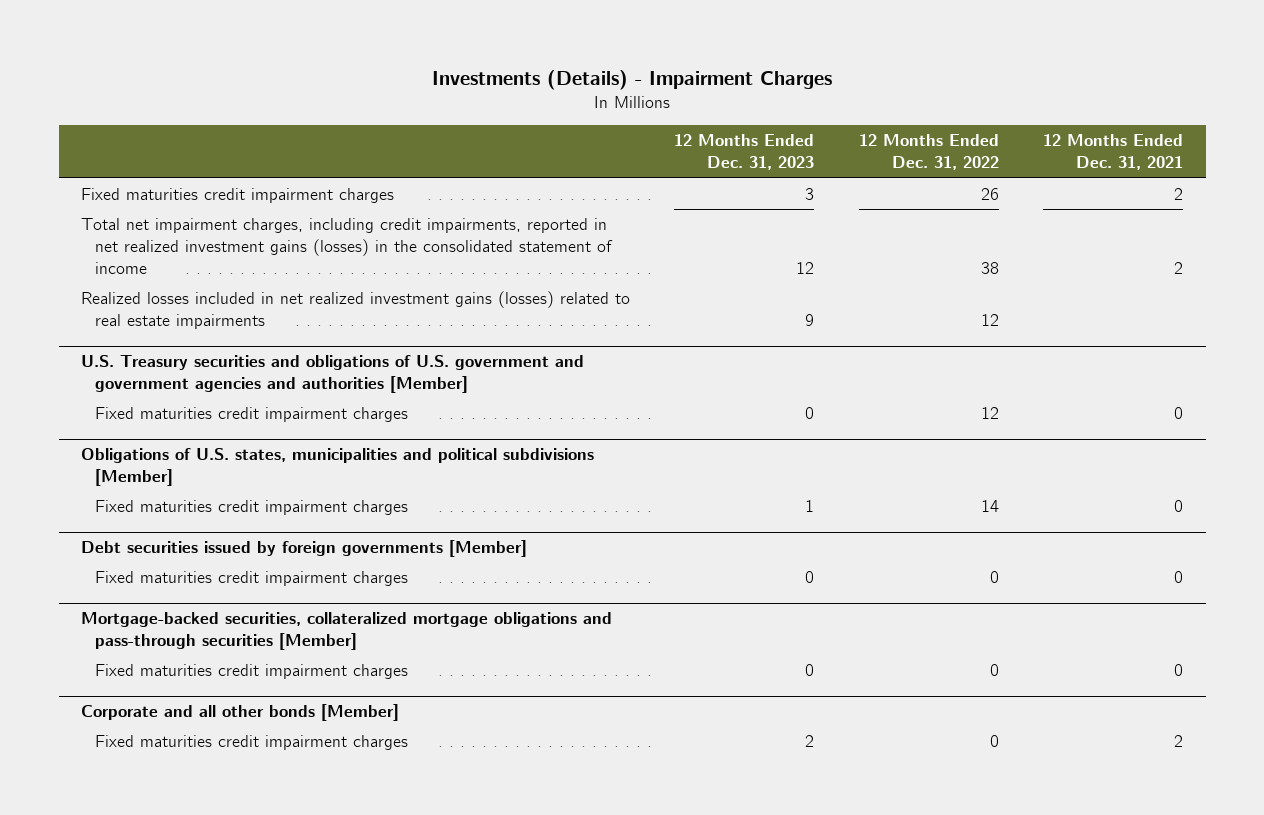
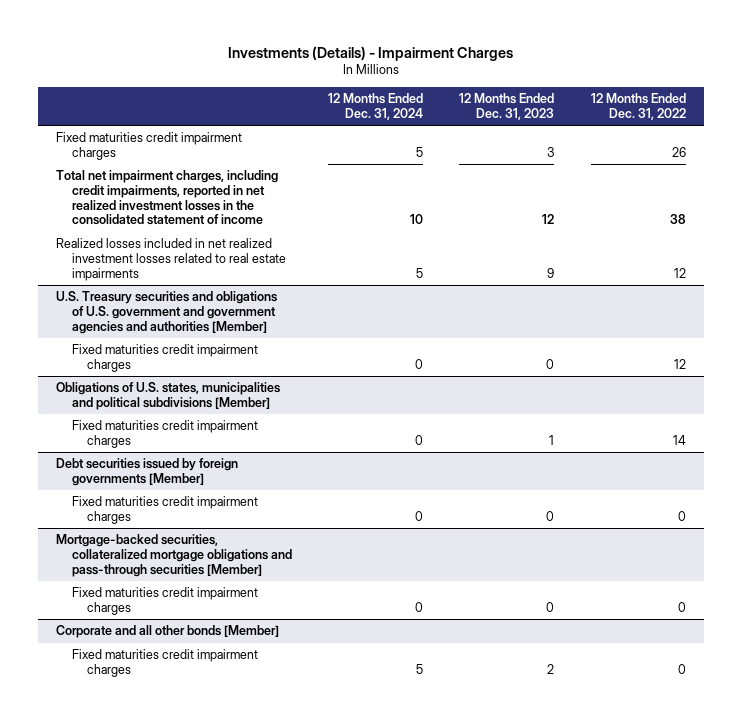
- | 12 Months Ended Dec. 31, 2023 | 12 Months Ended Dec. 31, 2022 | 12 Months Ended Dec. 31, 2021
+ | 12 Months Ended Dec. 31, 2024 | 12 Months Ended Dec. 31, 2023 | 12 Months Ended Dec. 31, 2022
- Total net impairment charges, including credit impairments, reported in net realized investment gains (losses) in the consolidated statement of income | 12 | 38 | 2
- Realized losses included in net realized investment gains (losses) related to real estate impairments | 9 | 12 |
+ Total net impairment charges, including credit impairments, reported in net realized investment losses in the consolidated statement of income | 10 | 12 | 38
+ Realized losses included in net realized investment losses related to real estate impairments | 5 | 9 | 12

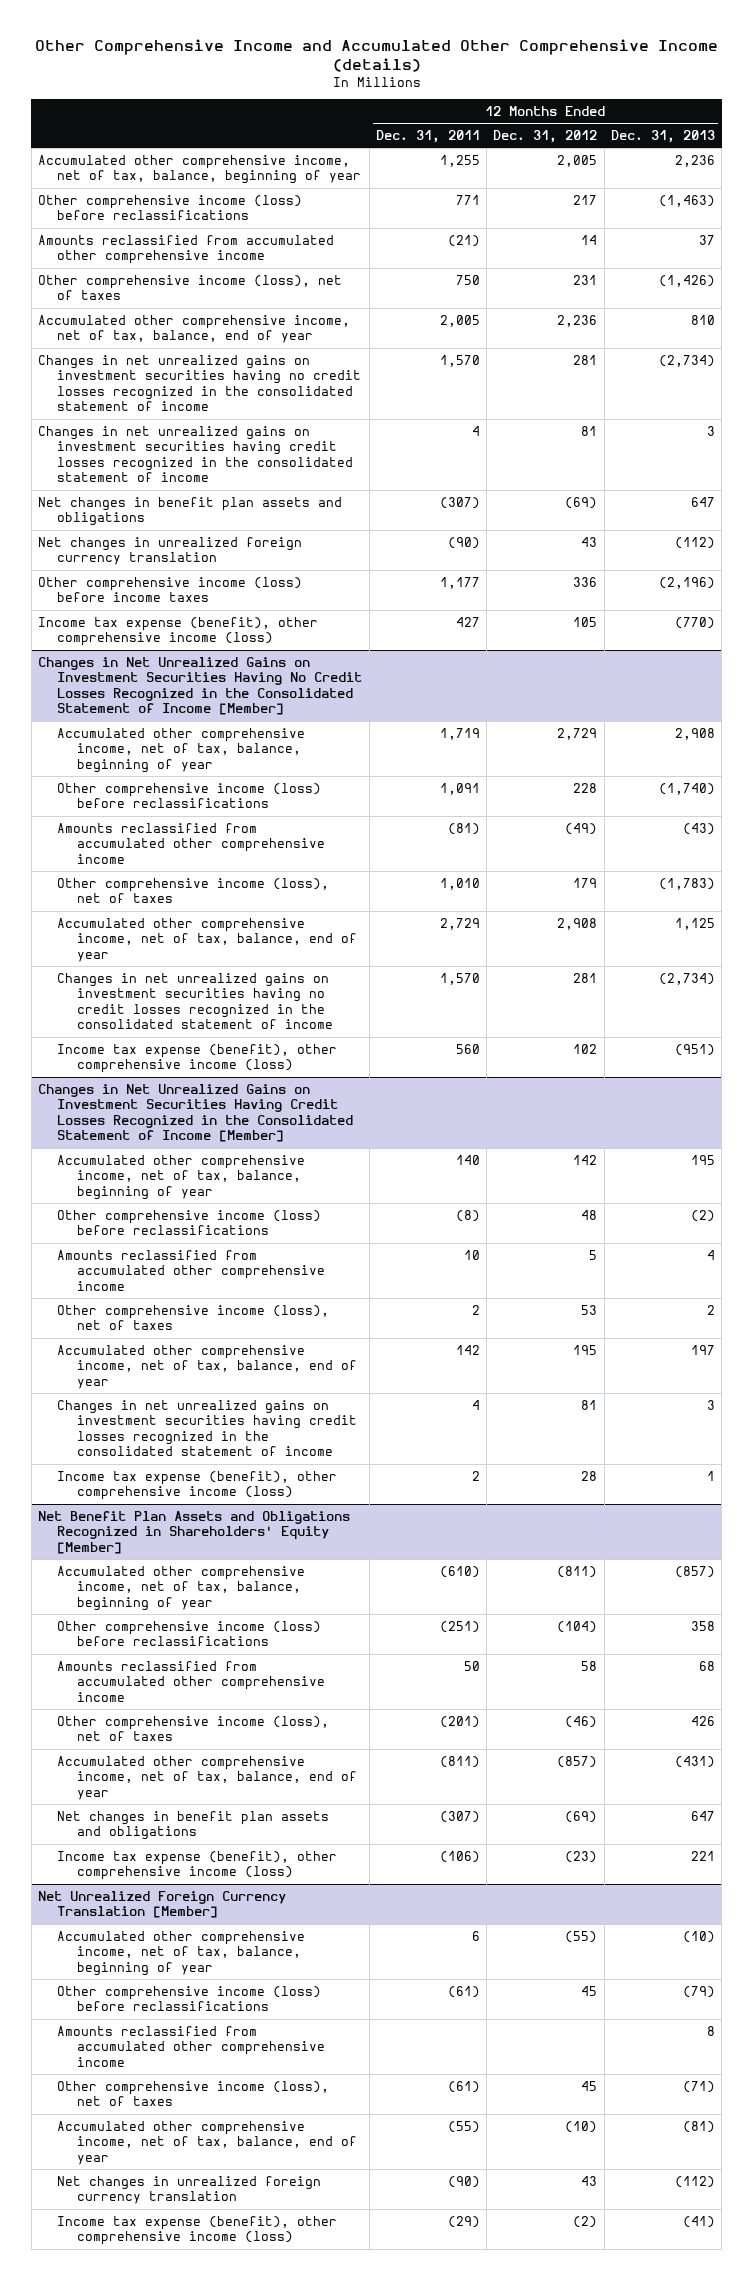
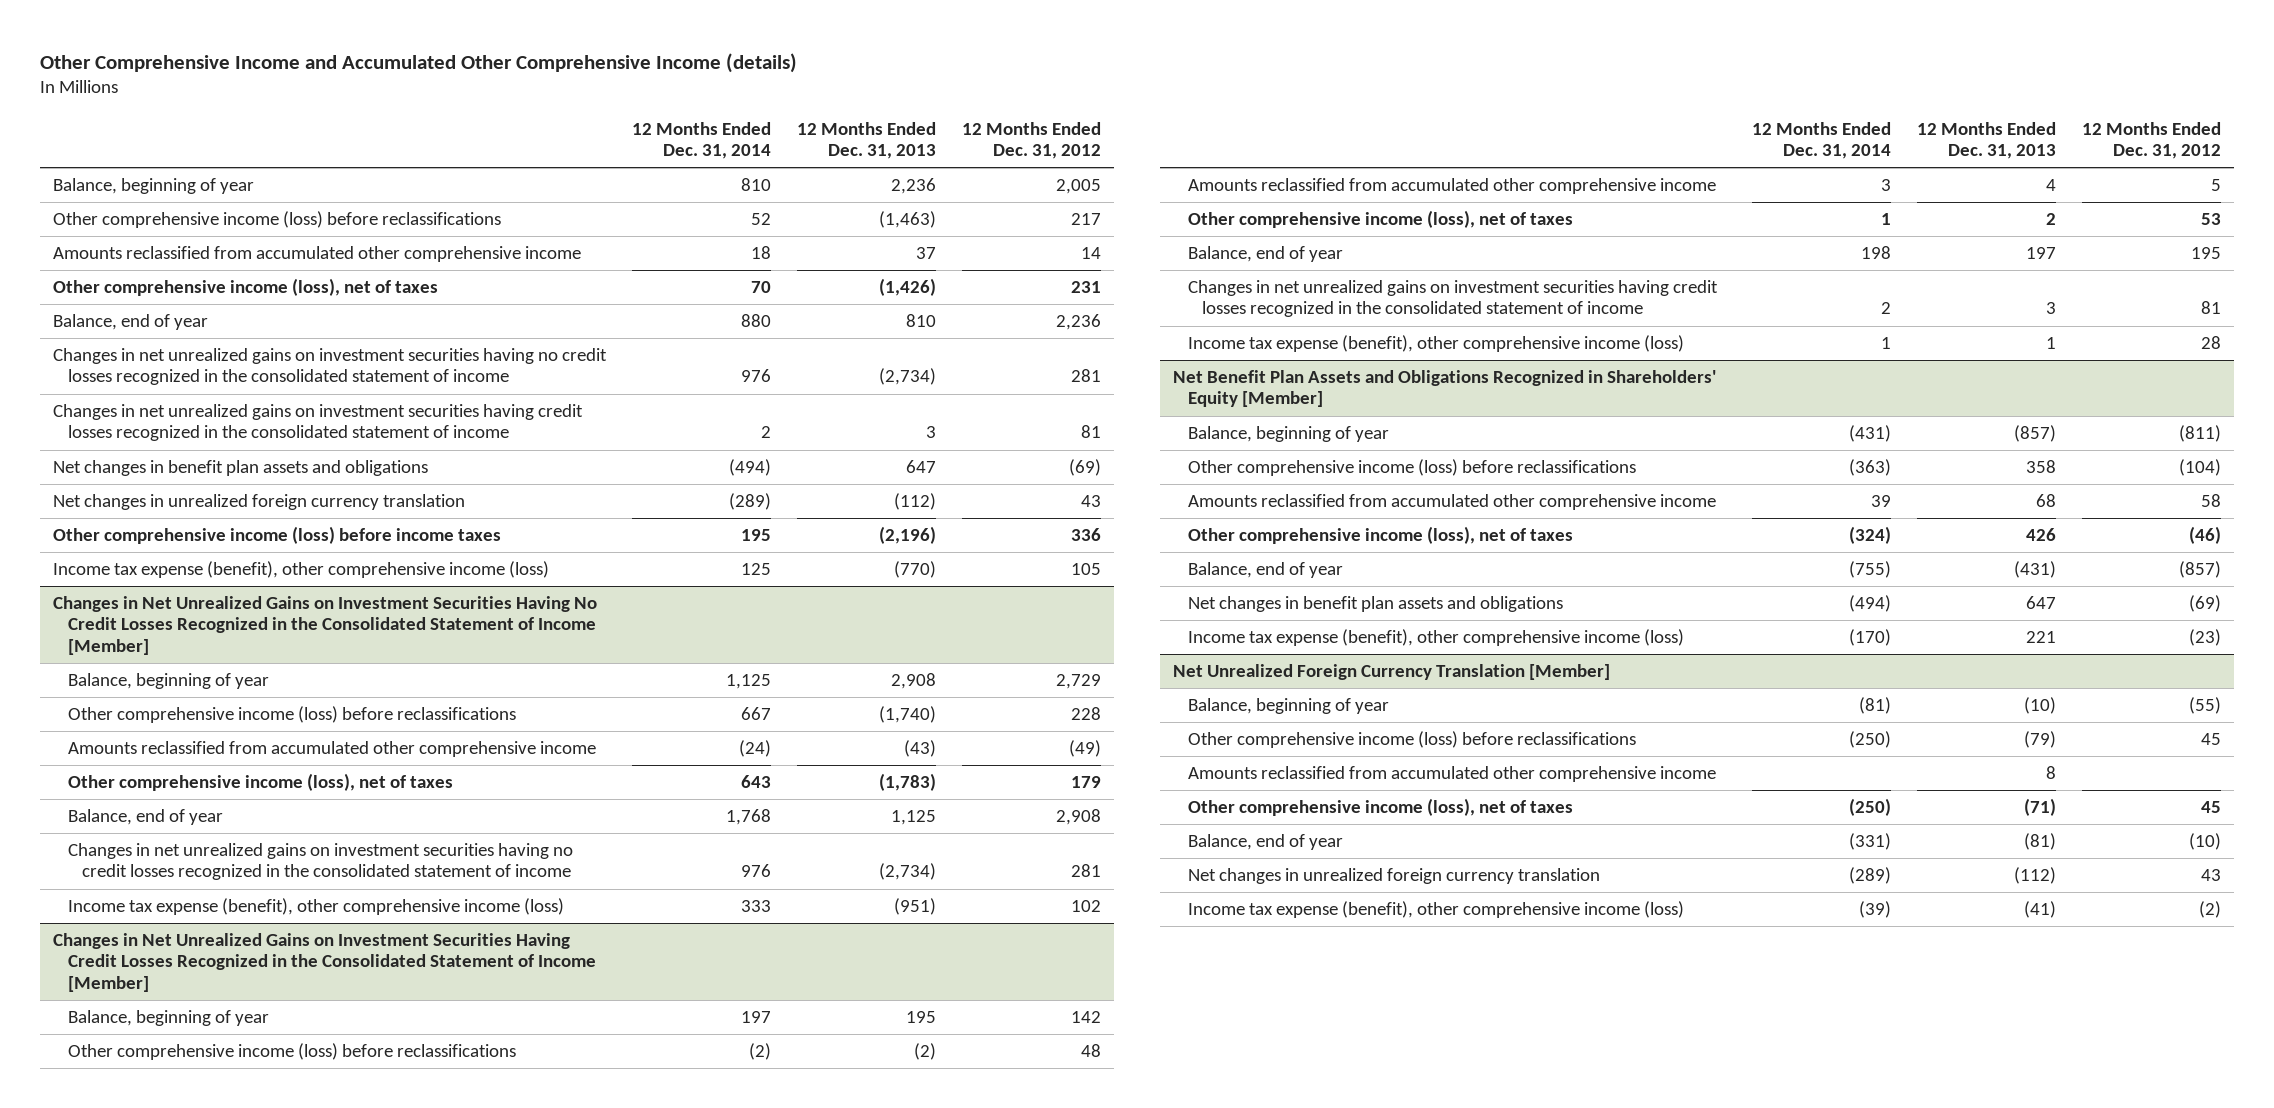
- | 12 Months Ended Dec. 31, 2011 | 12 Months Ended Dec. 31, 2012 | 12 Months Ended Dec. 31, 2013
+ | 12 Months Ended Dec. 31, 2014 | 12 Months Ended Dec. 31, 2013 | 12 Months Ended Dec. 31, 2012
- Accumulated other comprehensive income, net of tax, balance, beginning of year | 1,255 | 2,005 | 2,236
+ Balance, beginning of year | 810 | 2,236 | 2,005
- Accumulated other comprehensive income, net of tax, balance, end of year | 2,005 | 2,236 | 810
+ Balance, end of year | 880 | 810 | 2,236
@ Changes in Net Unrealized Gains on Investment Securities Having No Credit Losses Recognized in the Consolidated Statement of Income [Member]
- Accumulated other comprehensive income, net of tax, balance, beginning of year | 1,719 | 2,729 | 2,908
+ Balance, beginning of year | 1,125 | 2,908 | 2,729
- Accumulated other comprehensive income, net of tax, balance, end of year | 2,729 | 2,908 | 1,125
+ Balance, end of year | 1,768 | 1,125 | 2,908
@ Changes in Net Unrealized Gains on Investment Securities Having Credit Losses Recognized in the Consolidated Statement of Income [Member]
- Accumulated other comprehensive income, net of tax, balance, beginning of year | 140 | 142 | 195
+ Balance, beginning of year | 197 | 195 | 142
- Accumulated other comprehensive income, net of tax, balance, end of year | 142 | 195 | 197
+ Balance, end of year | 198 | 197 | 195
@ Net Benefit Plan Assets and Obligations Recognized in Shareholders' Equity [Member]
- Accumulated other comprehensive income, net of tax, balance, beginning of year | (610) | (811) | (857)
+ Balance, beginning of year | (431) | (857) | (811)
- Accumulated other comprehensive income, net of tax, balance, end of year | (811) | (857) | (431)
+ Balance, end of year | (755) | (431) | (857)
@ Net Unrealized Foreign Currency Translation [Member]
- Accumulated other comprehensive income, net of tax, balance, beginning of year | 6 | (55) | (10)
+ Balance, beginning of year | (81) | (10) | (55)
- Accumulated other comprehensive income, net of tax, balance, end of year | (55) | (10) | (81)
+ Balance, end of year | (331) | (81) | (10)

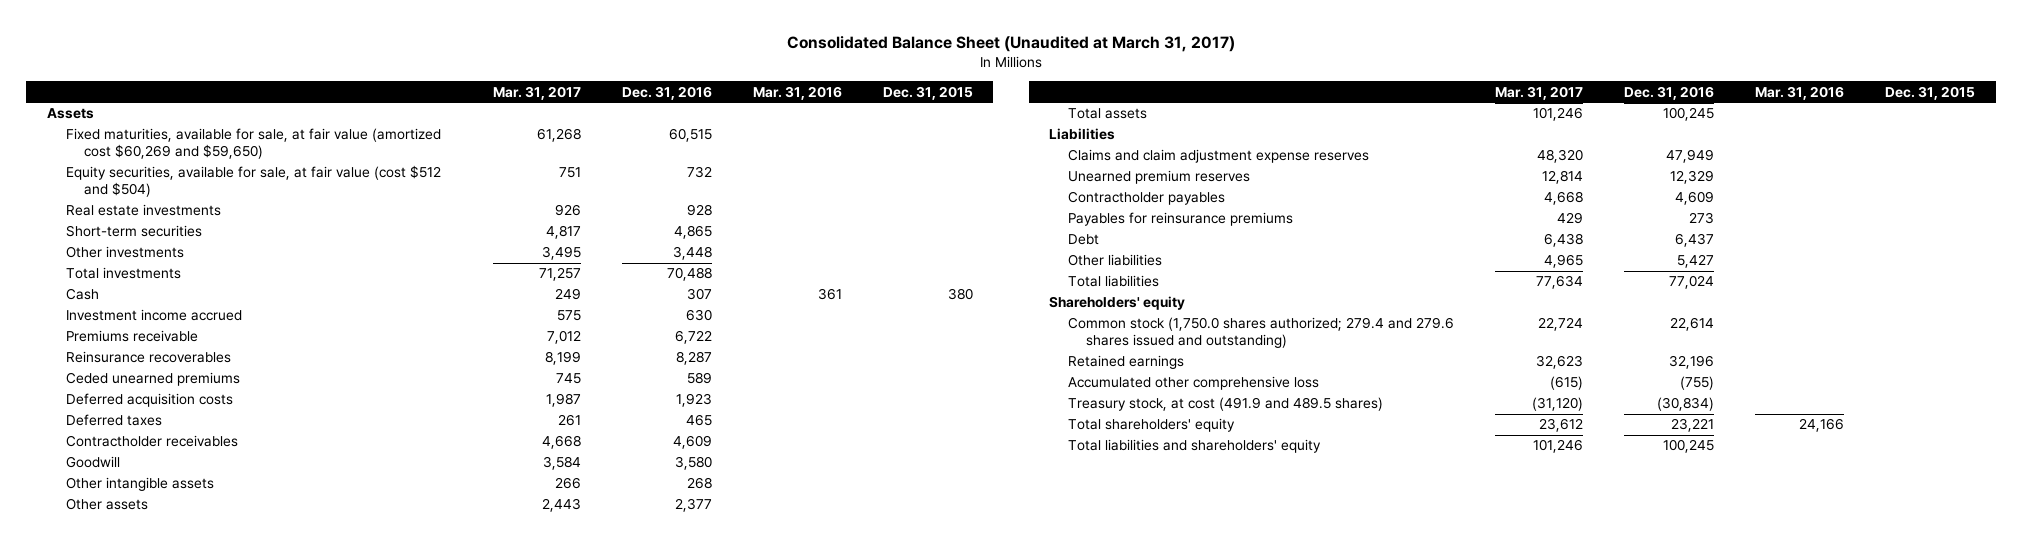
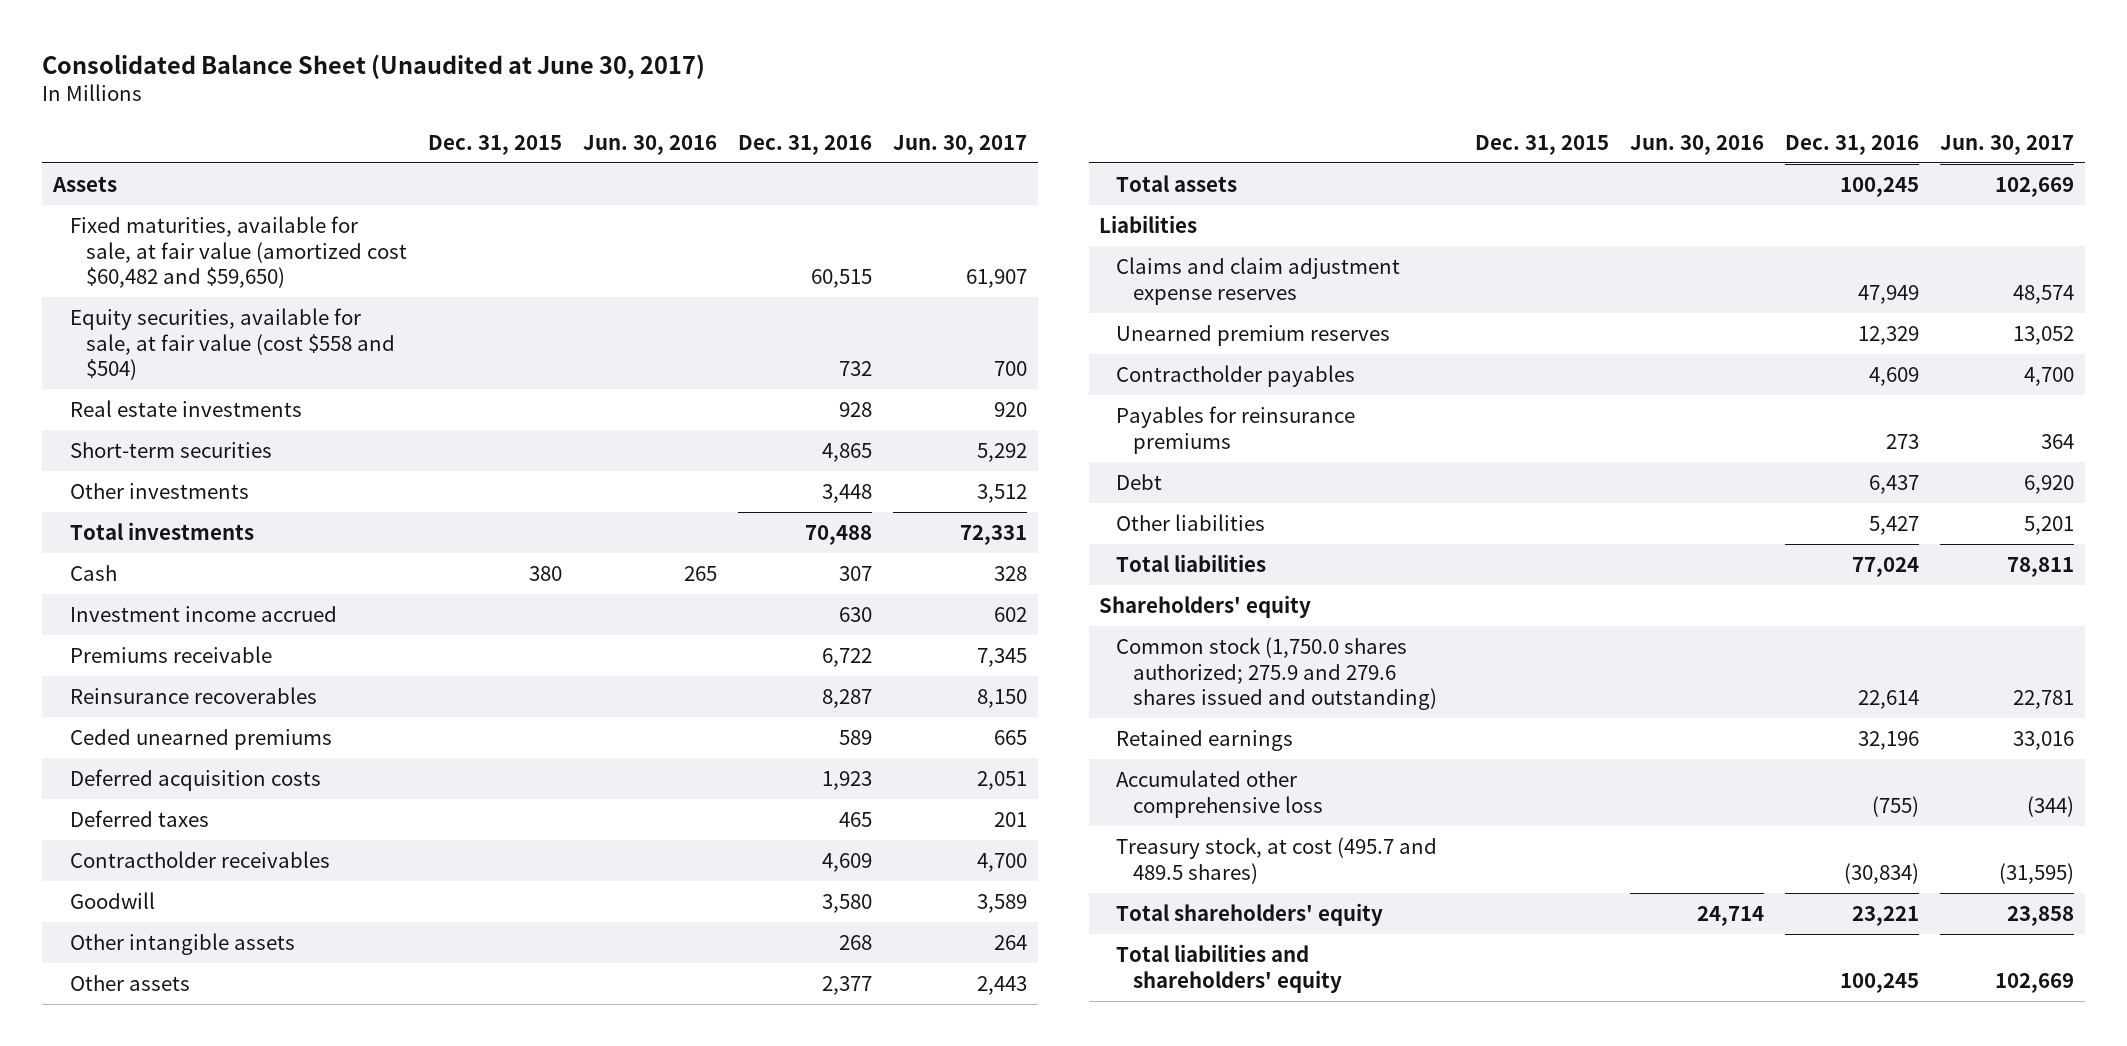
- Consolidated Balance Sheet (Unaudited at March 31, 2017)
+ Consolidated Balance Sheet (Unaudited at June 30, 2017)
- | Mar. 31, 2017 | Dec. 31, 2016 | Mar. 31, 2016 | Dec. 31, 2015
+ | Dec. 31, 2015 | Jun. 30, 2016 | Dec. 31, 2016 | Jun. 30, 2017
- Fixed maturities, available for sale, at fair value (amortized cost $60,269 and $59,650) | 61,268 | 60,515 | |
- Equity securities, available for sale, at fair value (cost $512 and $504) | 751 | 732 | |
+ Fixed maturities, available for sale, at fair value (amortized cost $60,482 and $59,650) | | | 60,515 | 61,907
+ Equity securities, available for sale, at fair value (cost $558 and $504) | | | 732 | 700
- Common stock (1,750.0 shares authorized; 279.4 and 279.6 shares issued and outstanding) | 22,724 | 22,614 | |
+ Common stock (1,750.0 shares authorized; 275.9 and 279.6 shares issued and outstanding) | | | 22,614 | 22,781
- Treasury stock, at cost (491.9 and 489.5 shares) | (31,120) | (30,834) | |
+ Treasury stock, at cost (495.7 and 489.5 shares) | | | (30,834) | (31,595)

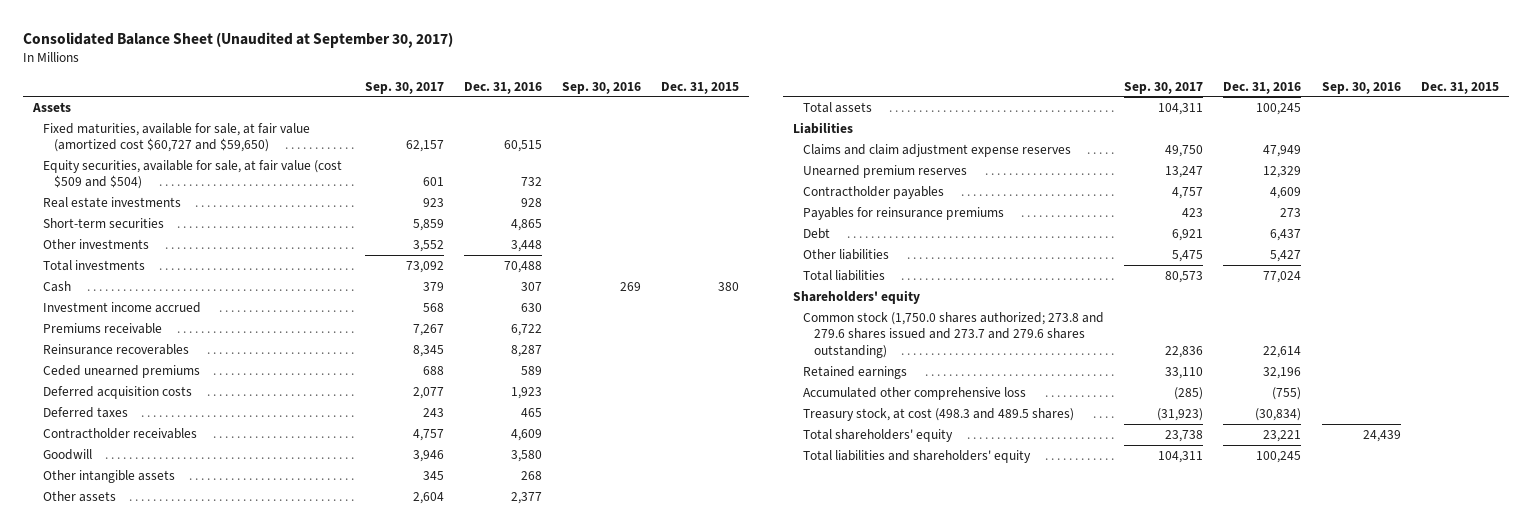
- Consolidated Balance Sheet (Unaudited at June 30, 2017)
+ Consolidated Balance Sheet (Unaudited at September 30, 2017)
- | Dec. 31, 2015 | Jun. 30, 2016 | Dec. 31, 2016 | Jun. 30, 2017
+ | Sep. 30, 2017 | Dec. 31, 2016 | Sep. 30, 2016 | Dec. 31, 2015
- Fixed maturities, available for sale, at fair value (amortized cost $60,482 and $59,650) | | | 60,515 | 61,907
- Equity securities, available for sale, at fair value (cost $558 and $504) | | | 732 | 700
+ Fixed maturities, available for sale, at fair value (amortized cost $60,727 and $59,650) | 62,157 | 60,515 | |
+ Equity securities, available for sale, at fair value (cost $509 and $504) | 601 | 732 | |
- Common stock (1,750.0 shares authorized; 275.9 and 279.6 shares issued and outstanding) | | | 22,614 | 22,781
+ Common stock (1,750.0 shares authorized; 273.8 and 279.6 shares issued and 273.7 and 279.6 shares outstanding) | 22,836 | 22,614 | |
- Treasury stock, at cost (495.7 and 489.5 shares) | | | (30,834) | (31,595)
+ Treasury stock, at cost (498.3 and 489.5 shares) | (31,923) | (30,834) | |

